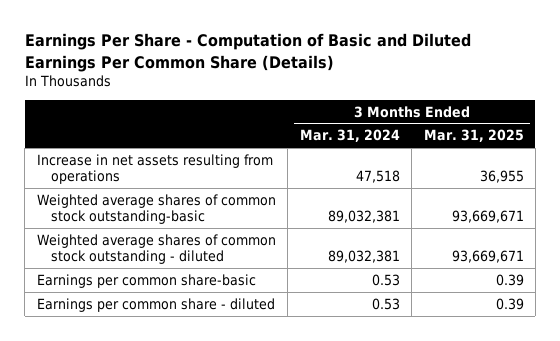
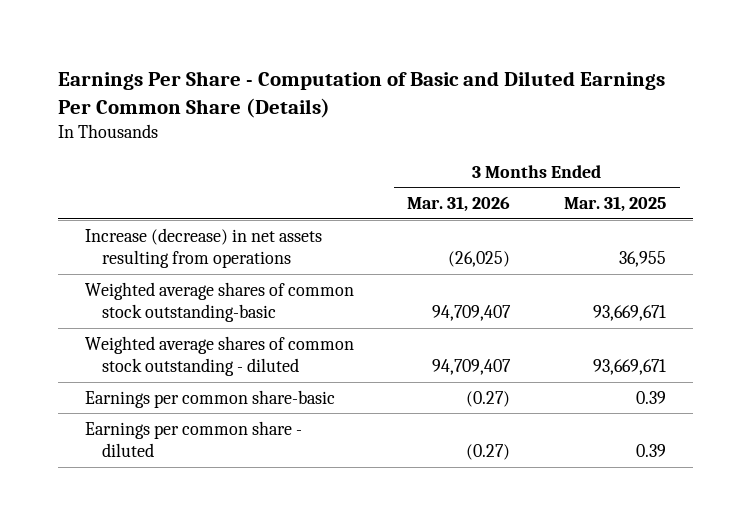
- | 3 Months Ended Mar. 31, 2024 | 3 Months Ended Mar. 31, 2025
+ | 3 Months Ended Mar. 31, 2026 | 3 Months Ended Mar. 31, 2025
- Increase in net assets resulting from operations | 47,518 | 36,955
+ Increase (decrease) in net assets resulting from operations | (26,025) | 36,955

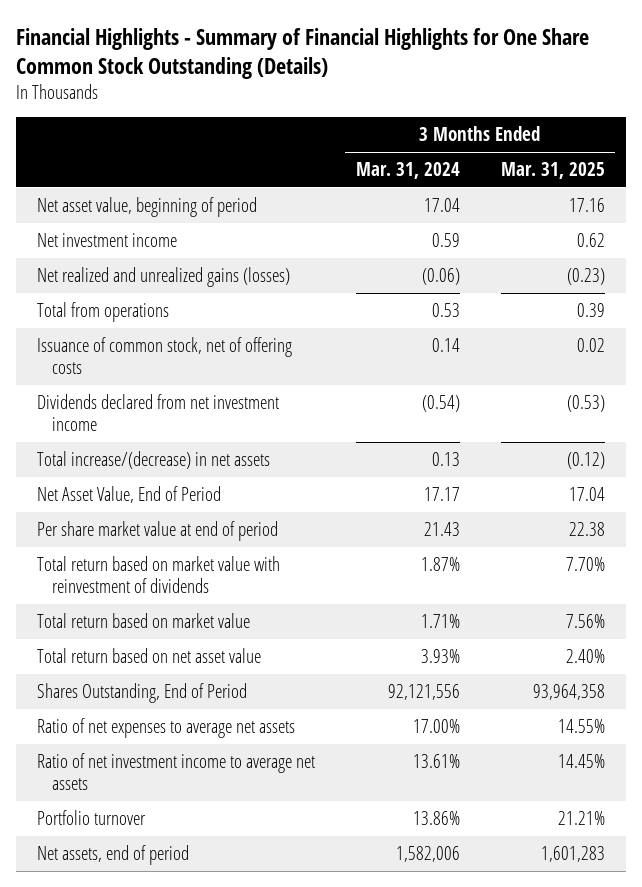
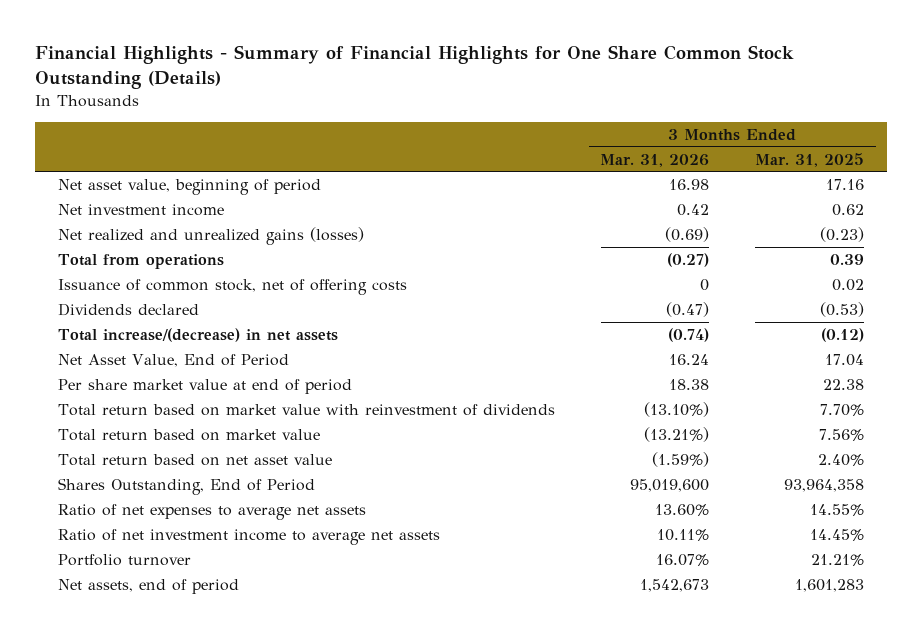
- | 3 Months Ended Mar. 31, 2024 | 3 Months Ended Mar. 31, 2025
+ | 3 Months Ended Mar. 31, 2026 | 3 Months Ended Mar. 31, 2025
- Dividends declared from net investment income | (0.54) | (0.53)
+ Dividends declared | (0.47) | (0.53)

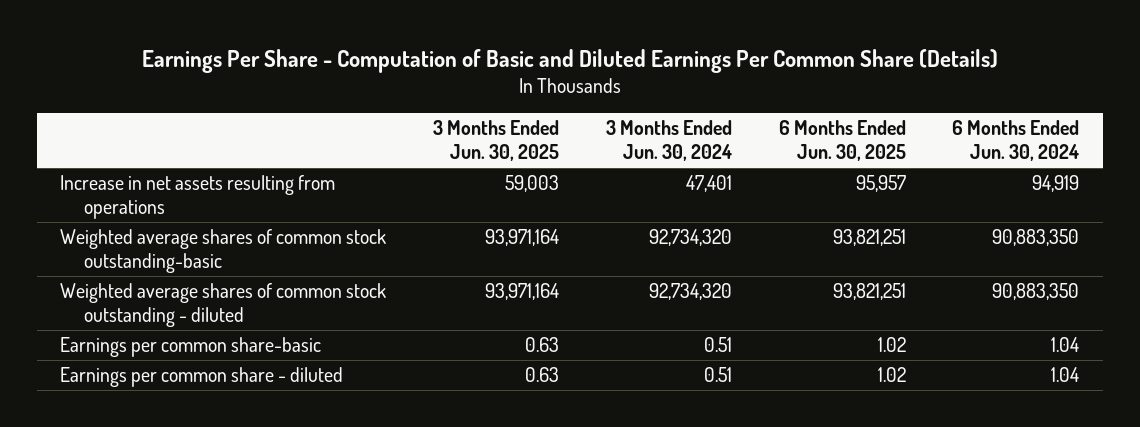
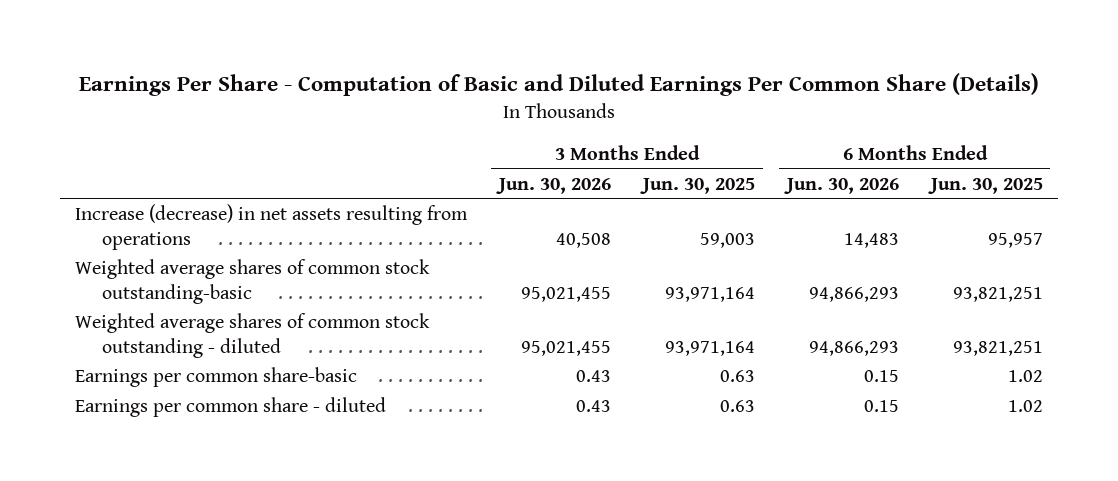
- | 3 Months Ended Jun. 30, 2025 | 3 Months Ended Jun. 30, 2024 | 6 Months Ended Jun. 30, 2025 | 6 Months Ended Jun. 30, 2024
+ | 3 Months Ended Jun. 30, 2026 | 3 Months Ended Jun. 30, 2025 | 6 Months Ended Jun. 30, 2026 | 6 Months Ended Jun. 30, 2025
- Increase in net assets resulting from operations | 59,003 | 47,401 | 95,957 | 94,919
+ Increase (decrease) in net assets resulting from operations | 40,508 | 59,003 | 14,483 | 95,957

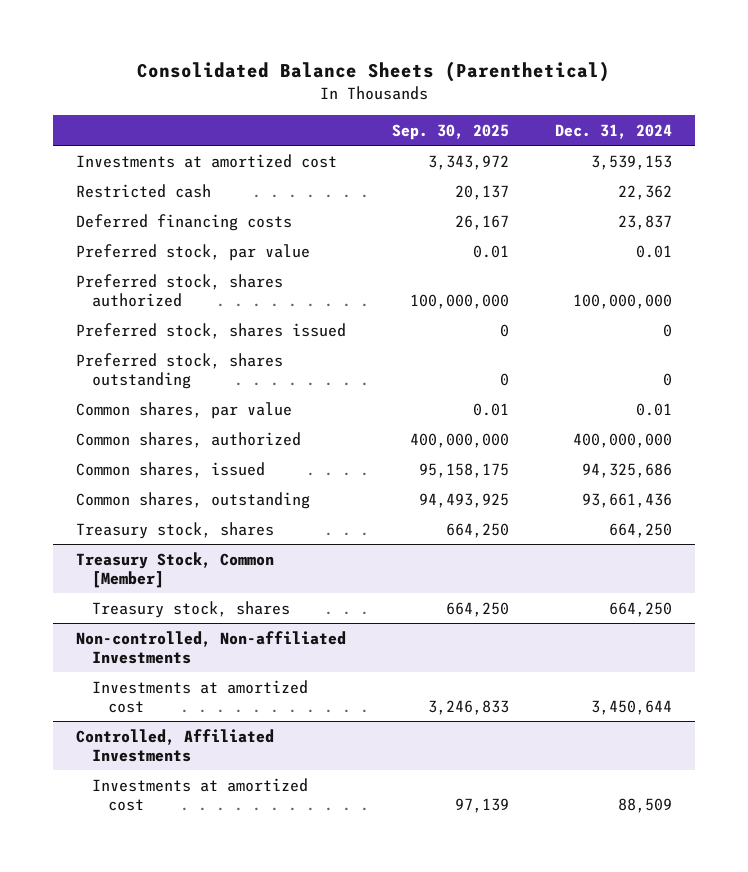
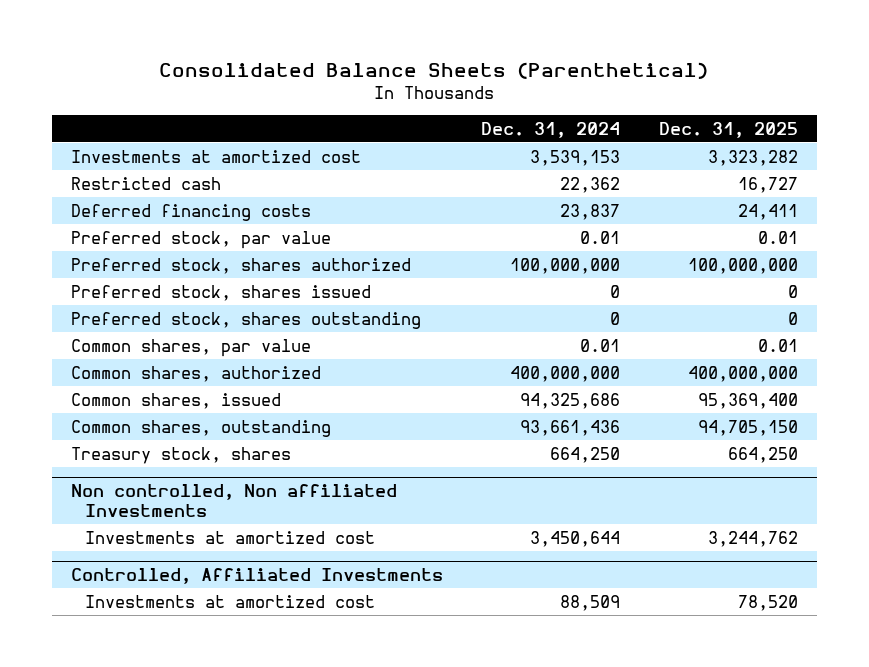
- | Sep. 30, 2025 | Dec. 31, 2024
+ | Dec. 31, 2024 | Dec. 31, 2025
- Treasury Stock, Common [Member]
- Treasury stock, shares | 664,250 | 664,250
- Non-controlled, Non-affiliated Investments
+ Non controlled, Non affiliated Investments

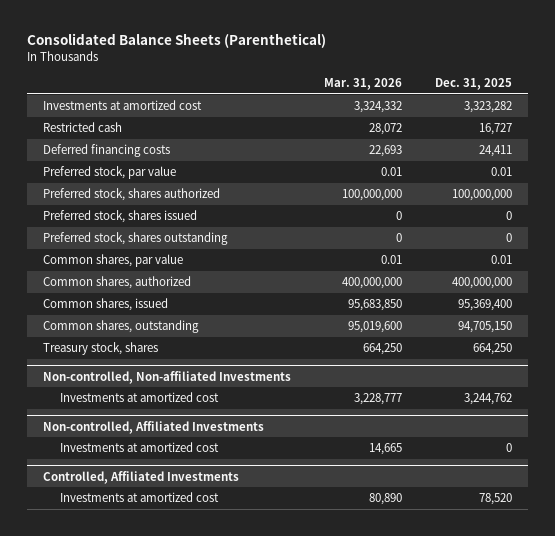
- | Dec. 31, 2024 | Dec. 31, 2025
+ | Mar. 31, 2026 | Dec. 31, 2025
- Non controlled, Non affiliated Investments
+ Non-controlled, Non-affiliated Investments
+ Non-controlled, Affiliated Investments
+ Investments at amortized cost | 14,665 | 0

